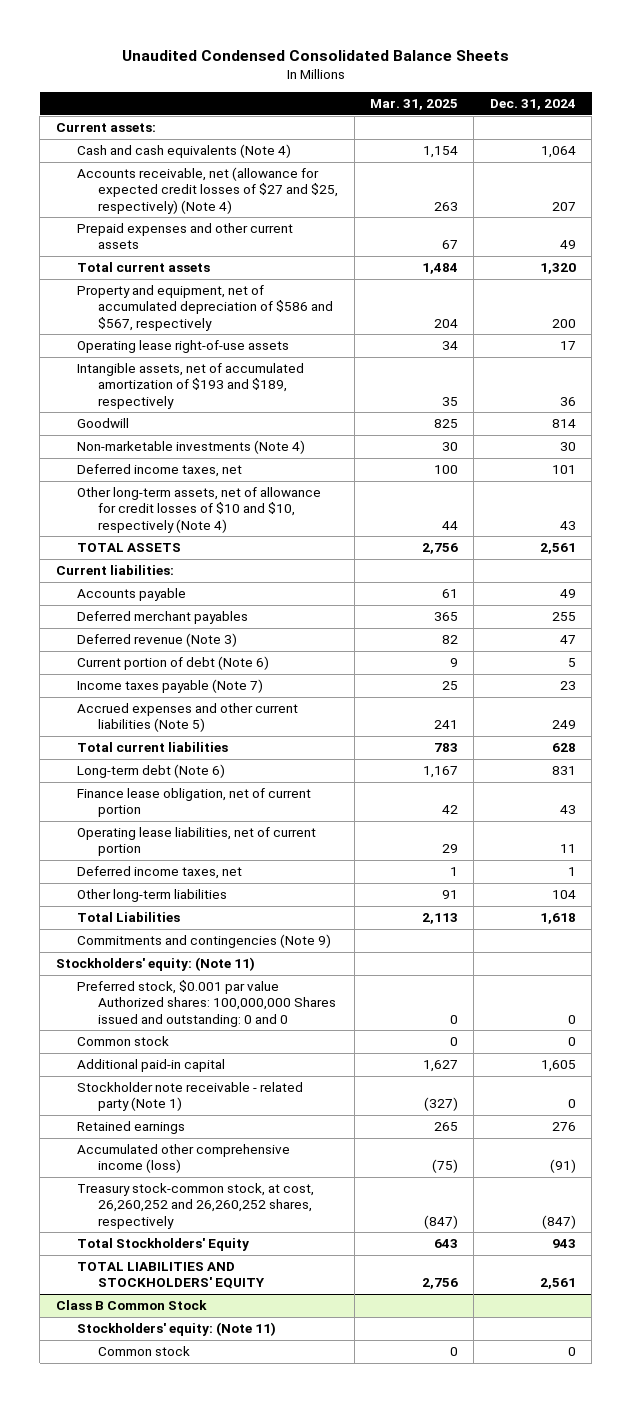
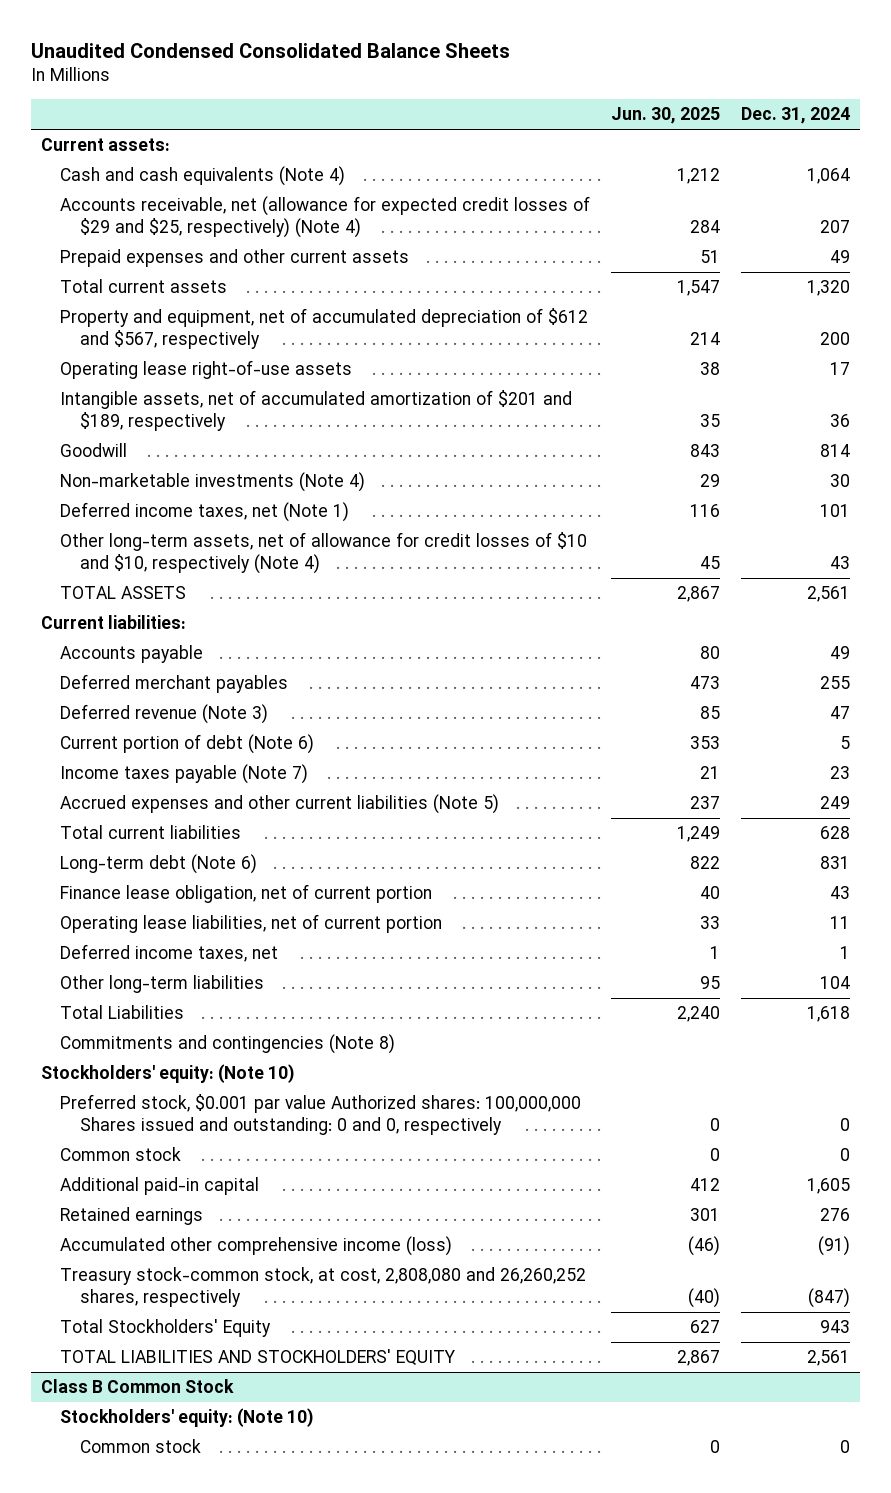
- | Mar. 31, 2025 | Dec. 31, 2024
+ | Jun. 30, 2025 | Dec. 31, 2024
- Accounts receivable, net (allowance for expected credit losses of $27 and $25, respectively) (Note 4) | 263 | 207
+ Accounts receivable, net (allowance for expected credit losses of $29 and $25, respectively) (Note 4) | 284 | 207
- Property and equipment, net of accumulated depreciation of $586 and $567, respectively | 204 | 200
+ Property and equipment, net of accumulated depreciation of $612 and $567, respectively | 214 | 200
- Intangible assets, net of accumulated amortization of $193 and $189, respectively | 35 | 36
+ Intangible assets, net of accumulated amortization of $201 and $189, respectively | 35 | 36
- Deferred income taxes, net | 100 | 101
+ Deferred income taxes, net (Note 1) | 116 | 101
- Commitments and contingencies (Note 9)
- Stockholders' equity: (Note 11)
- Preferred stock, $0.001 par value Authorized shares: 100,000,000 Shares issued and outstanding: 0 and 0 | 0 | 0
+ Commitments and contingencies (Note 8)
+ Stockholders' equity: (Note 10)
+ Preferred stock, $0.001 par value Authorized shares: 100,000,000 Shares issued and outstanding: 0 and 0, respectively | 0 | 0
- Stockholder note receivable - related party (Note 1) | (327) | 0
- Treasury stock-common stock, at cost, 26,260,252 and 26,260,252 shares, respectively | (847) | (847)
+ Treasury stock-common stock, at cost, 2,808,080 and 26,260,252 shares, respectively | (40) | (847)
@ Class B Common Stock
- Stockholders' equity: (Note 11)
+ Stockholders' equity: (Note 10)

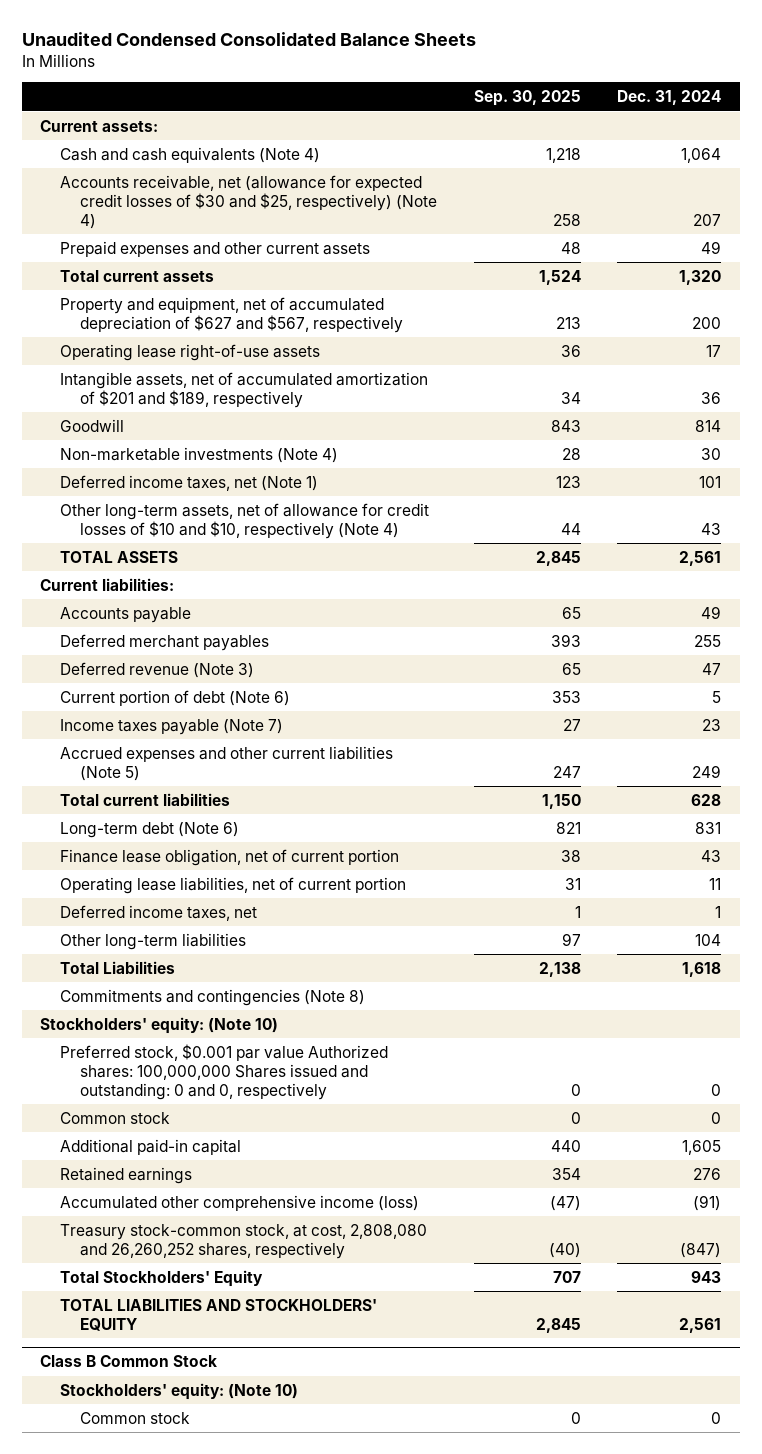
- | Jun. 30, 2025 | Dec. 31, 2024
+ | Sep. 30, 2025 | Dec. 31, 2024
- Accounts receivable, net (allowance for expected credit losses of $29 and $25, respectively) (Note 4) | 284 | 207
+ Accounts receivable, net (allowance for expected credit losses of $30 and $25, respectively) (Note 4) | 258 | 207
- Property and equipment, net of accumulated depreciation of $612 and $567, respectively | 214 | 200
+ Property and equipment, net of accumulated depreciation of $627 and $567, respectively | 213 | 200

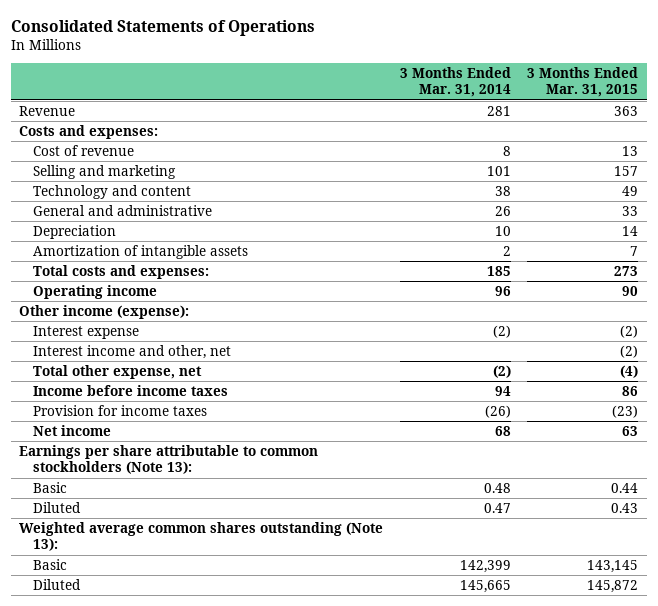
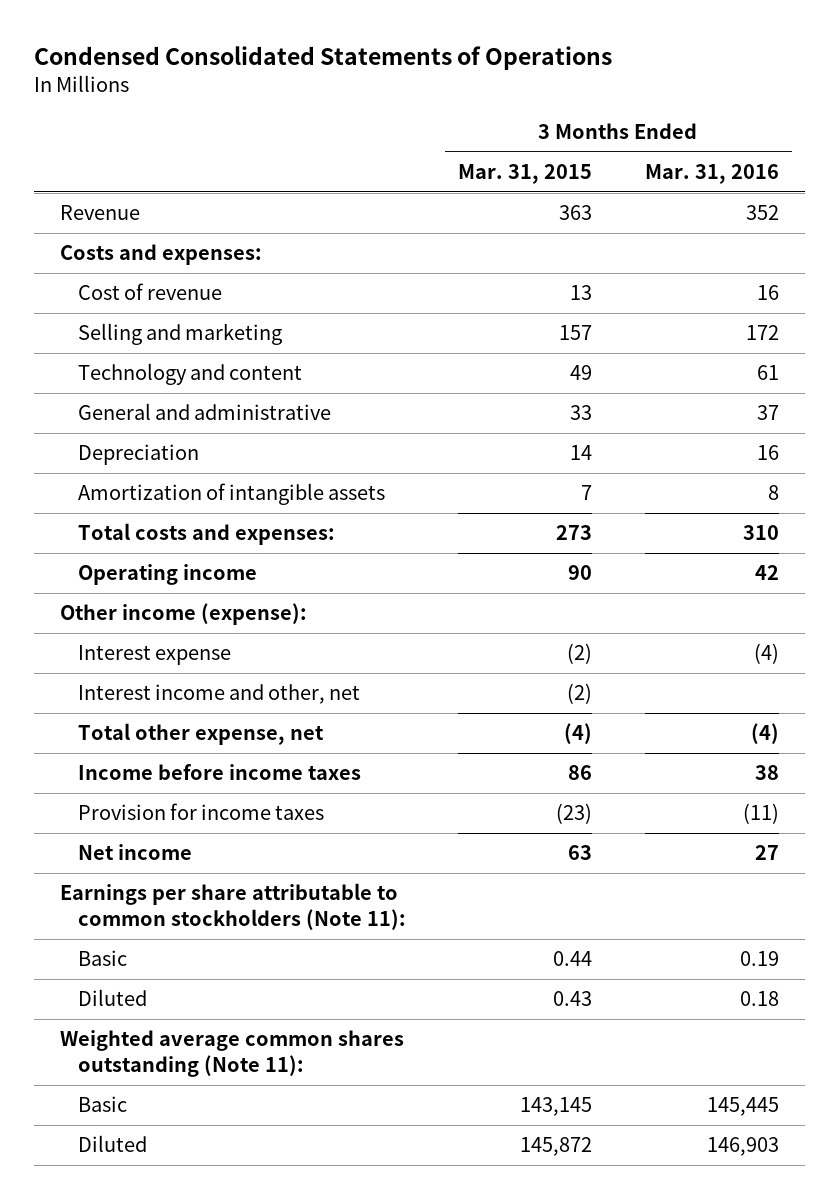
- Consolidated Statements of Operations
+ Condensed Consolidated Statements of Operations
- | 3 Months Ended Mar. 31, 2014 | 3 Months Ended Mar. 31, 2015
+ | 3 Months Ended Mar. 31, 2015 | 3 Months Ended Mar. 31, 2016
- Earnings per share attributable to common stockholders (Note 13):
+ Earnings per share attributable to common stockholders (Note 11):
- Weighted average common shares outstanding (Note 13):
+ Weighted average common shares outstanding (Note 11):

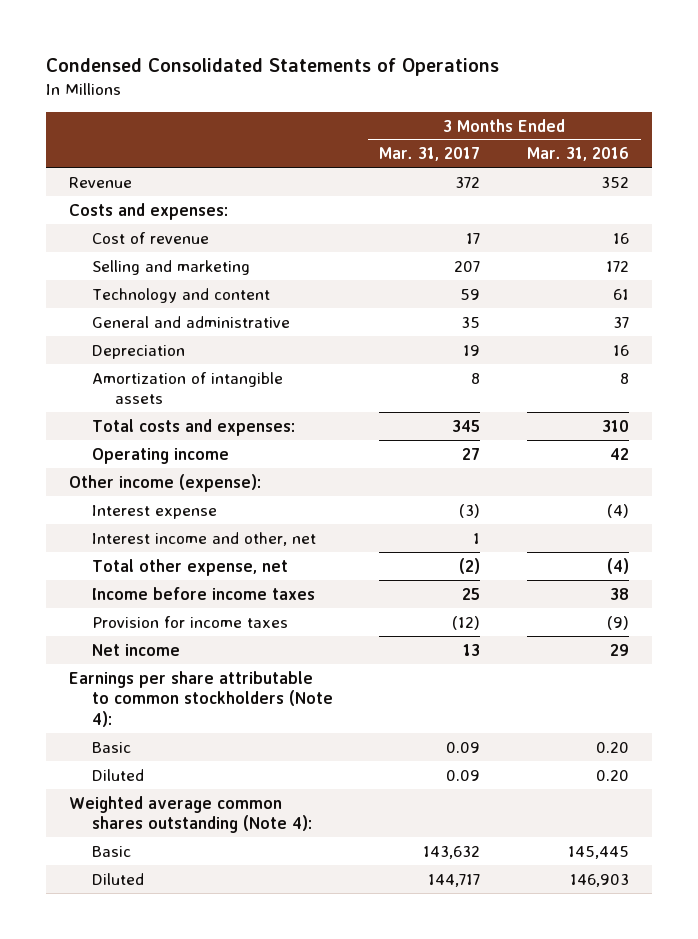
- | 3 Months Ended Mar. 31, 2015 | 3 Months Ended Mar. 31, 2016
+ | 3 Months Ended Mar. 31, 2017 | 3 Months Ended Mar. 31, 2016
- Provision for income taxes | (23) | (11)
- Net income | 63 | 27
- Earnings per share attributable to common stockholders (Note 11):
- Basic | 0.44 | 0.19
- Diluted | 0.43 | 0.18
- Weighted average common shares outstanding (Note 11):
+ Provision for income taxes | (12) | (9)
+ Net income | 13 | 29
+ Earnings per share attributable to common stockholders (Note 4):
+ Basic | 0.09 | 0.20
+ Diluted | 0.09 | 0.20
+ Weighted average common shares outstanding (Note 4):

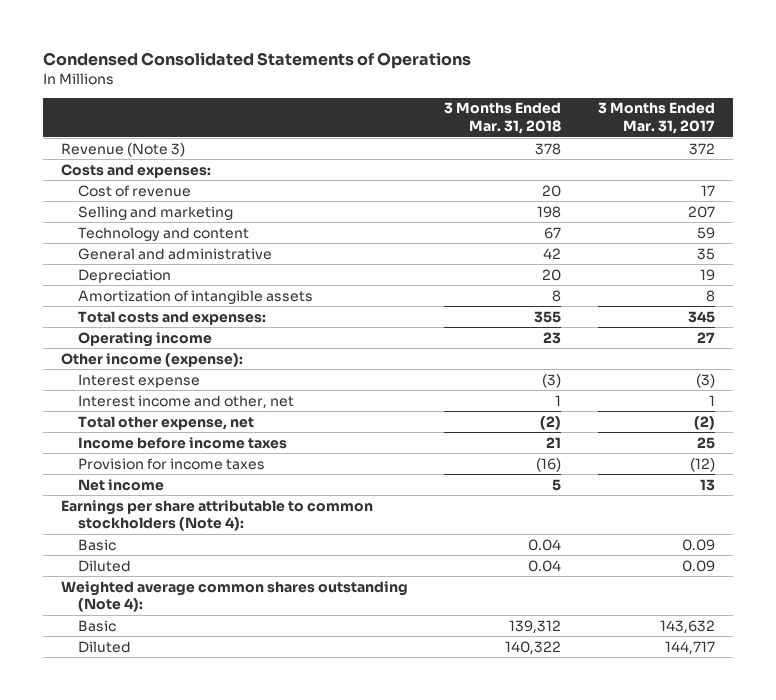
- | 3 Months Ended Mar. 31, 2017 | 3 Months Ended Mar. 31, 2016
+ | 3 Months Ended Mar. 31, 2018 | 3 Months Ended Mar. 31, 2017
- Revenue | 372 | 352
+ Revenue (Note 3) | 378 | 372

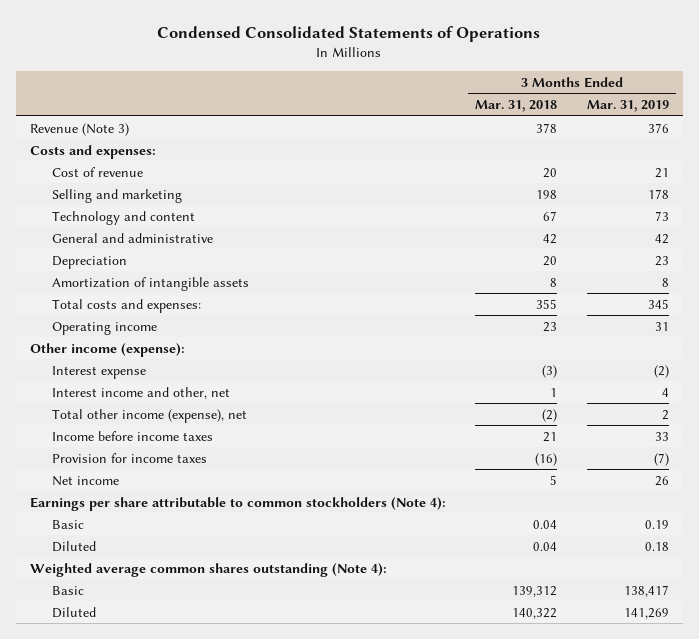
- | 3 Months Ended Mar. 31, 2018 | 3 Months Ended Mar. 31, 2017
+ | 3 Months Ended Mar. 31, 2018 | 3 Months Ended Mar. 31, 2019
- Total other expense, net | (2) | (2)
+ Total other income (expense), net | (2) | 2

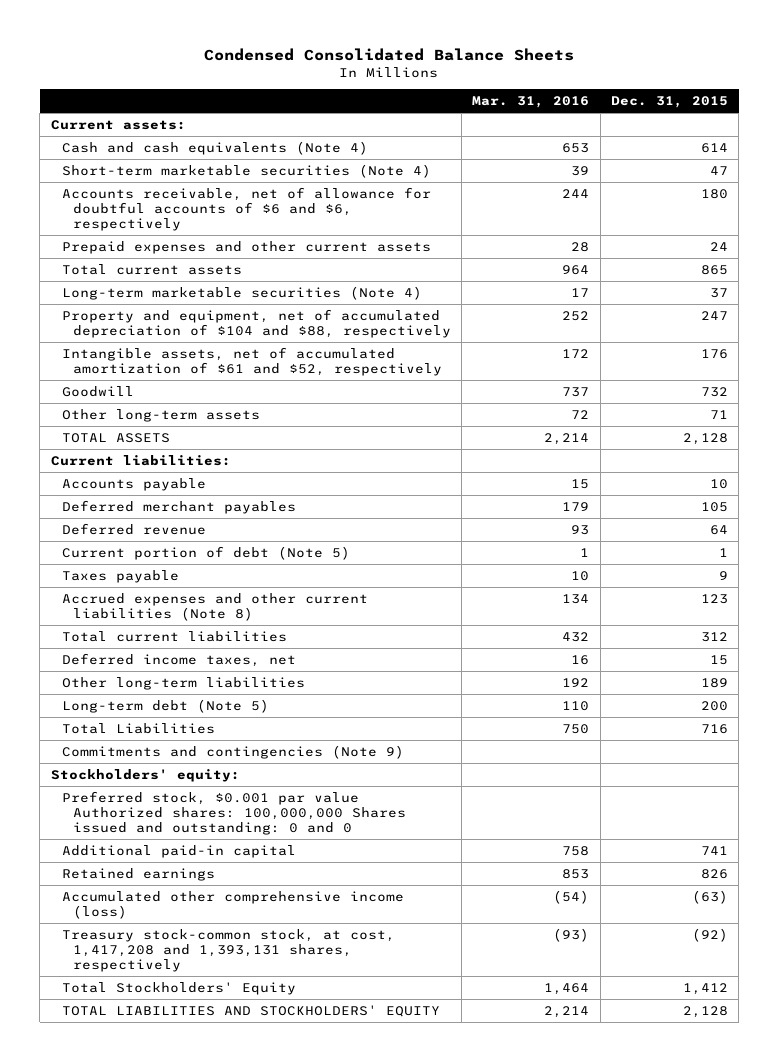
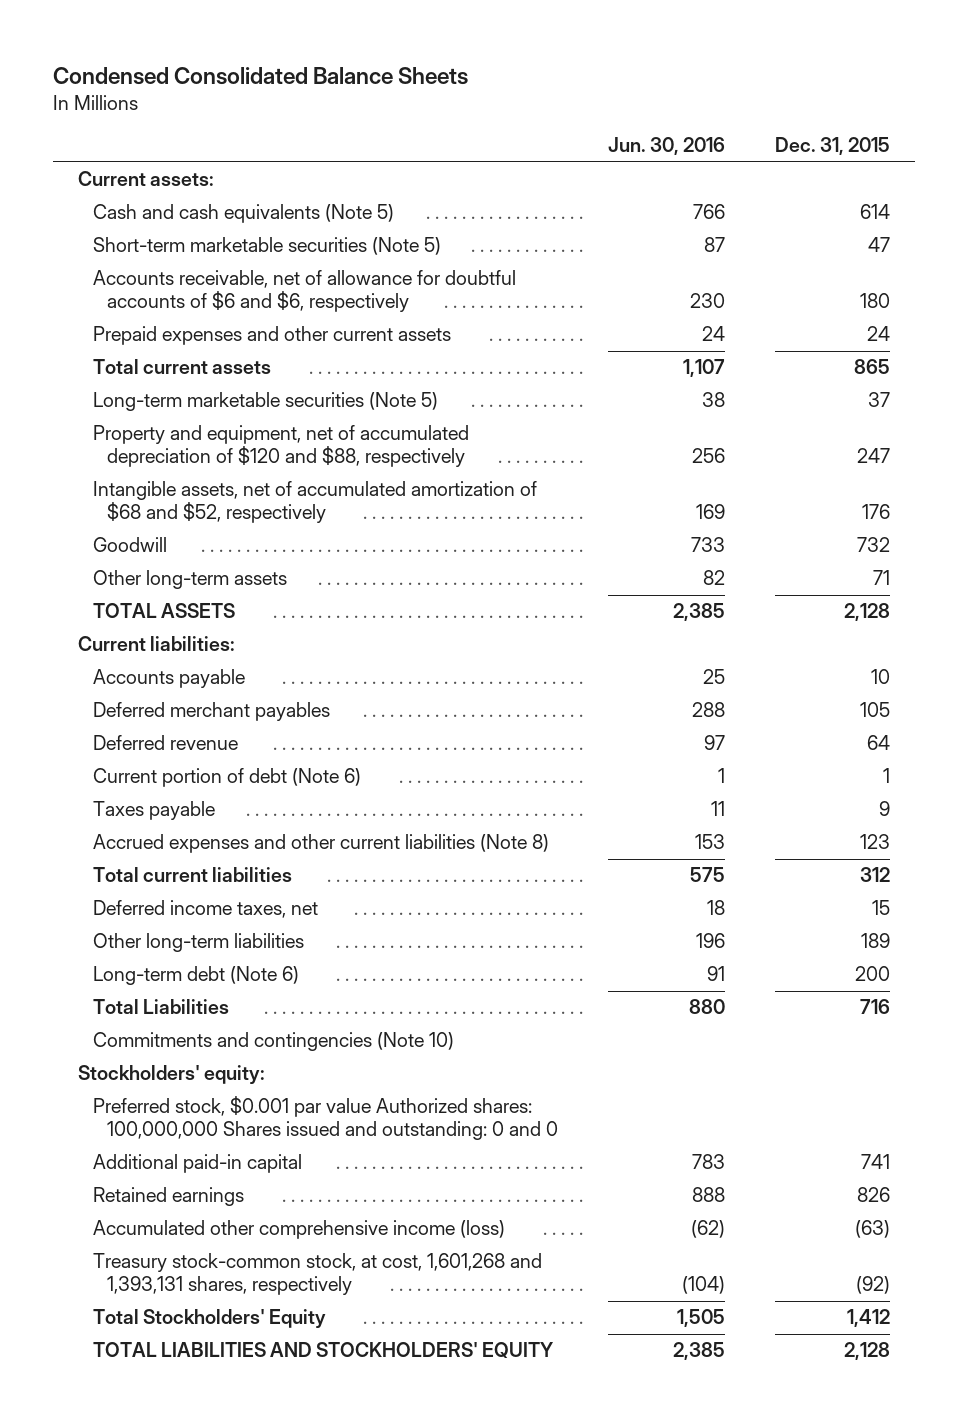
- | Mar. 31, 2016 | Dec. 31, 2015
+ | Jun. 30, 2016 | Dec. 31, 2015
- Cash and cash equivalents (Note 4) | 653 | 614
- Short-term marketable securities (Note 4) | 39 | 47
+ Cash and cash equivalents (Note 5) | 766 | 614
+ Short-term marketable securities (Note 5) | 87 | 47
- Long-term marketable securities (Note 4) | 17 | 37
- Property and equipment, net of accumulated depreciation of $104 and $88, respectively | 252 | 247
- Intangible assets, net of accumulated amortization of $61 and $52, respectively | 172 | 176
+ Long-term marketable securities (Note 5) | 38 | 37
+ Property and equipment, net of accumulated depreciation of $120 and $88, respectively | 256 | 247
+ Intangible assets, net of accumulated amortization of $68 and $52, respectively | 169 | 176
- Current portion of debt (Note 5) | 1 | 1
+ Current portion of debt (Note 6) | 1 | 1
- Long-term debt (Note 5) | 110 | 200
+ Long-term debt (Note 6) | 91 | 200
- Commitments and contingencies (Note 9)
+ Commitments and contingencies (Note 10)
- Treasury stock-common stock, at cost, 1,417,208 and 1,393,131 shares, respectively | (93) | (92)
+ Treasury stock-common stock, at cost, 1,601,268 and 1,393,131 shares, respectively | (104) | (92)

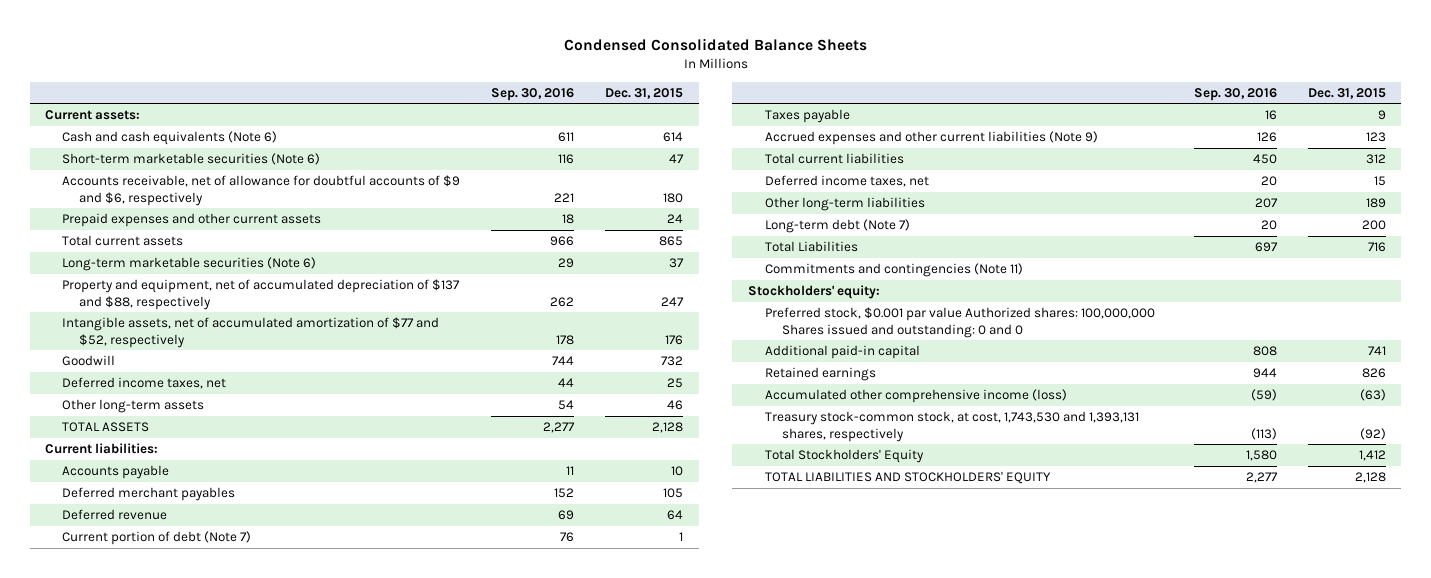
- | Jun. 30, 2016 | Dec. 31, 2015
+ | Sep. 30, 2016 | Dec. 31, 2015
- Cash and cash equivalents (Note 5) | 766 | 614
- Short-term marketable securities (Note 5) | 87 | 47
- Accounts receivable, net of allowance for doubtful accounts of $6 and $6, respectively | 230 | 180
+ Cash and cash equivalents (Note 6) | 611 | 614
+ Short-term marketable securities (Note 6) | 116 | 47
+ Accounts receivable, net of allowance for doubtful accounts of $9 and $6, respectively | 221 | 180
- Long-term marketable securities (Note 5) | 38 | 37
- Property and equipment, net of accumulated depreciation of $120 and $88, respectively | 256 | 247
- Intangible assets, net of accumulated amortization of $68 and $52, respectively | 169 | 176
+ Long-term marketable securities (Note 6) | 29 | 37
+ Property and equipment, net of accumulated depreciation of $137 and $88, respectively | 262 | 247
+ Intangible assets, net of accumulated amortization of $77 and $52, respectively | 178 | 176
- Other long-term assets | 82 | 71
+ Deferred income taxes, net | 44 | 25
+ Other long-term assets | 54 | 46
- Current portion of debt (Note 6) | 1 | 1
+ Current portion of debt (Note 7) | 76 | 1
- Accrued expenses and other current liabilities (Note 8) | 153 | 123
+ Accrued expenses and other current liabilities (Note 9) | 126 | 123
- Long-term debt (Note 6) | 91 | 200
+ Long-term debt (Note 7) | 20 | 200
- Commitments and contingencies (Note 10)
+ Commitments and contingencies (Note 11)
- Treasury stock-common stock, at cost, 1,601,268 and 1,393,131 shares, respectively | (104) | (92)
+ Treasury stock-common stock, at cost, 1,743,530 and 1,393,131 shares, respectively | (113) | (92)

